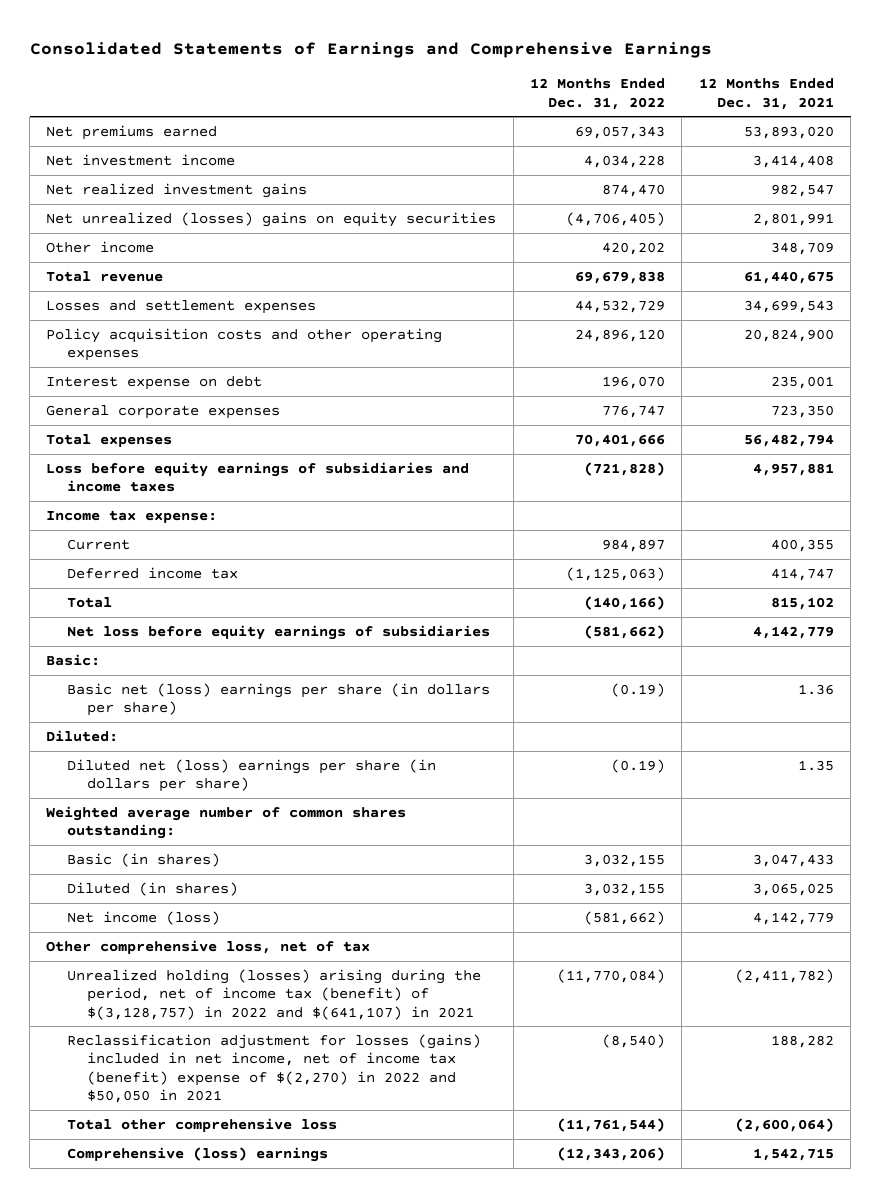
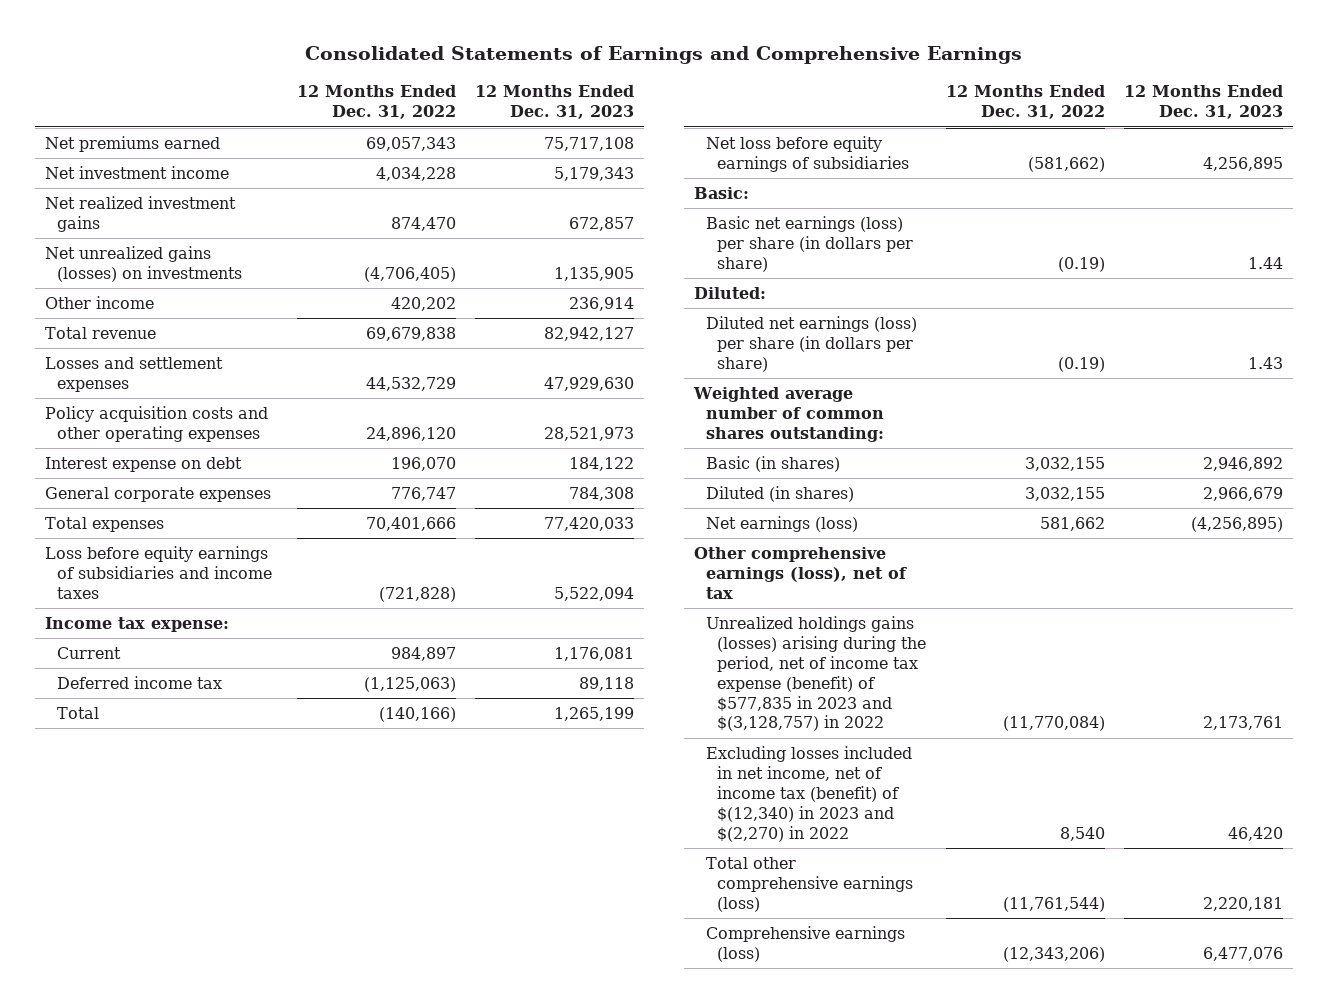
- | 12 Months Ended Dec. 31, 2022 | 12 Months Ended Dec. 31, 2021
+ | 12 Months Ended Dec. 31, 2022 | 12 Months Ended Dec. 31, 2023
- Net unrealized (losses) gains on equity securities | (4,706,405) | 2,801,991
+ Net unrealized gains (losses) on investments | (4,706,405) | 1,135,905
- Basic net (loss) earnings per share (in dollars per share) | (0.19) | 1.36
+ Basic net earnings (loss) per share (in dollars per share) | (0.19) | 1.44
- Diluted net (loss) earnings per share (in dollars per share) | (0.19) | 1.35
+ Diluted net earnings (loss) per share (in dollars per share) | (0.19) | 1.43
- Net income (loss) | (581,662) | 4,142,779
- Other comprehensive loss, net of tax
- Unrealized holding (losses) arising during the period, net of income tax (benefit) of $(3,128,757) in 2022 and $(641,107) in 2021 | (11,770,084) | (2,411,782)
- Reclassification adjustment for losses (gains) included in net income, net of income tax (benefit) expense of $(2,270) in 2022 and $50,050 in 2021 | (8,540) | 188,282
- Total other comprehensive loss | (11,761,544) | (2,600,064)
- Comprehensive (loss) earnings | (12,343,206) | 1,542,715
+ Net earnings (loss) | 581,662 | (4,256,895)
+ Other comprehensive earnings (loss), net of tax
+ Unrealized holdings gains (losses) arising during the period, net of income tax expense (benefit) of $577,835 in 2023 and $(3,128,757) in 2022 | (11,770,084) | 2,173,761
+ Excluding losses included in net income, net of income tax (benefit) of $(12,340) in 2023 and $(2,270) in 2022 | 8,540 | 46,420
+ Total other comprehensive earnings (loss) | (11,761,544) | 2,220,181
+ Comprehensive earnings (loss) | (12,343,206) | 6,477,076

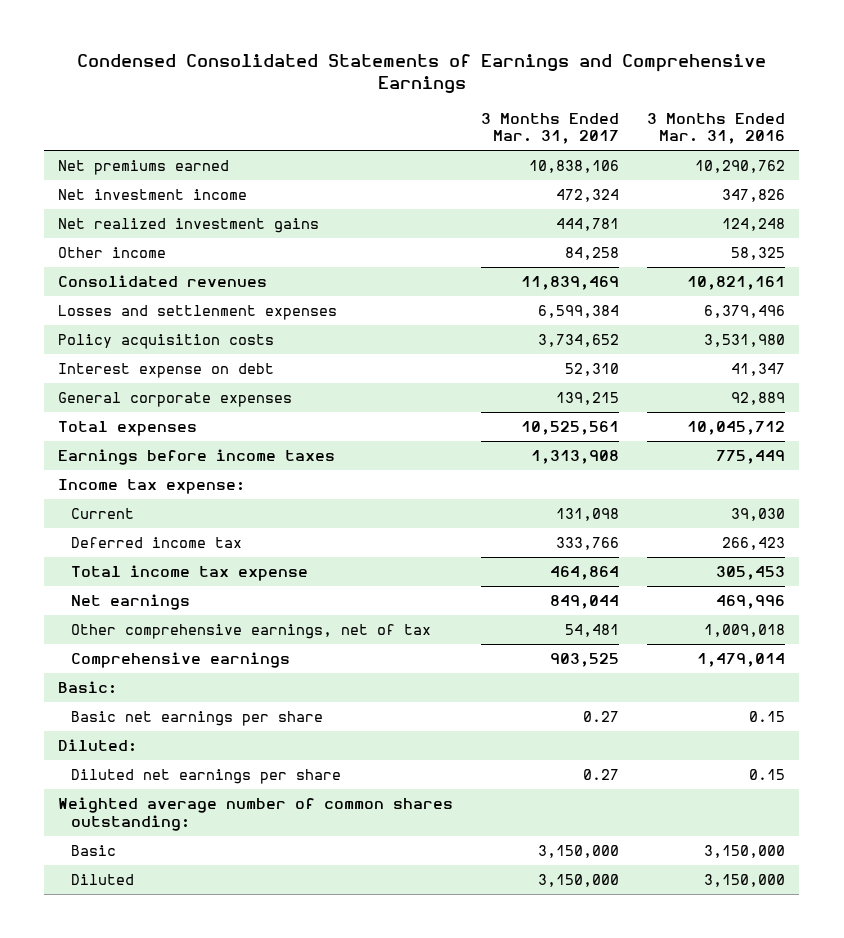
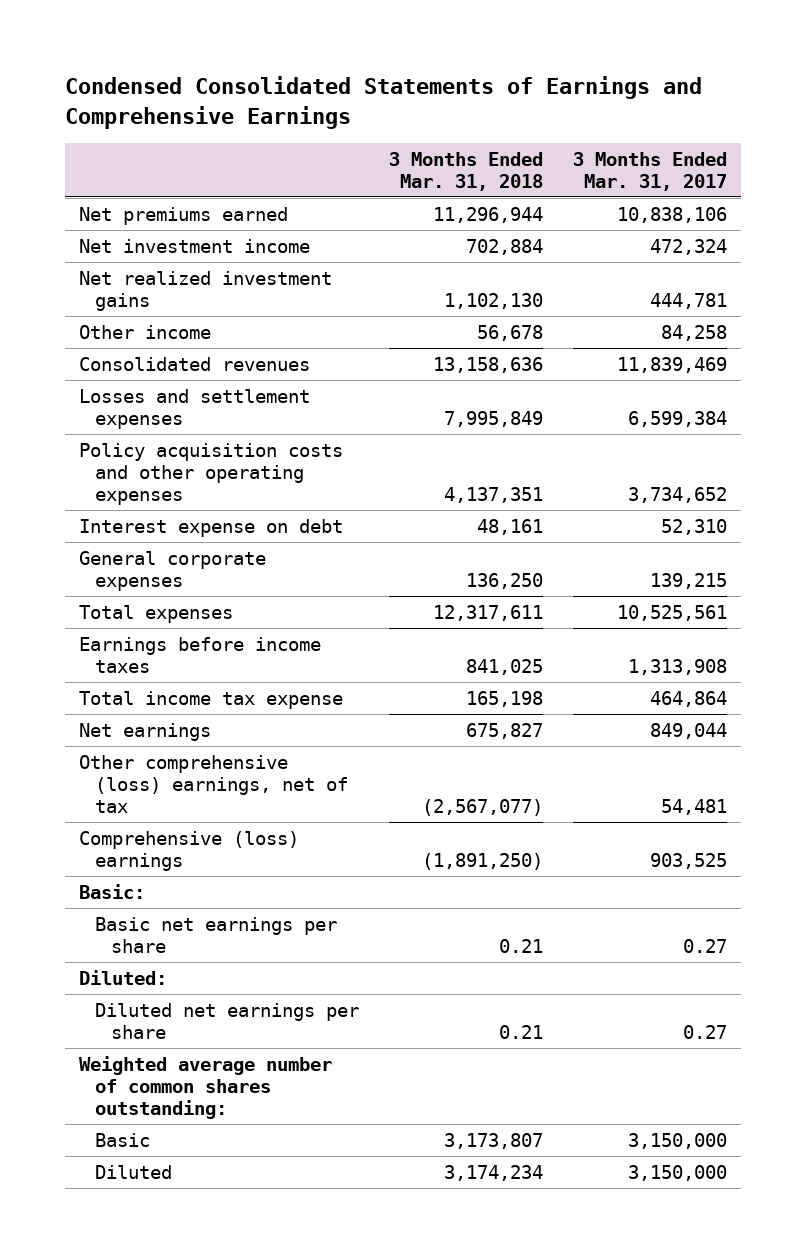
- | 3 Months Ended Mar. 31, 2017 | 3 Months Ended Mar. 31, 2016
+ | 3 Months Ended Mar. 31, 2018 | 3 Months Ended Mar. 31, 2017
- Losses and settlenment expenses | 6,599,384 | 6,379,496
- Policy acquisition costs | 3,734,652 | 3,531,980
+ Losses and settlement expenses | 7,995,849 | 6,599,384
+ Policy acquisition costs and other operating expenses | 4,137,351 | 3,734,652
- Income tax expense:
- Current | 131,098 | 39,030
- Deferred income tax | 333,766 | 266,423
- Other comprehensive earnings, net of tax | 54,481 | 1,009,018
- Comprehensive earnings | 903,525 | 1,479,014
+ Other comprehensive (loss) earnings, net of tax | (2,567,077) | 54,481
+ Comprehensive (loss) earnings | (1,891,250) | 903,525

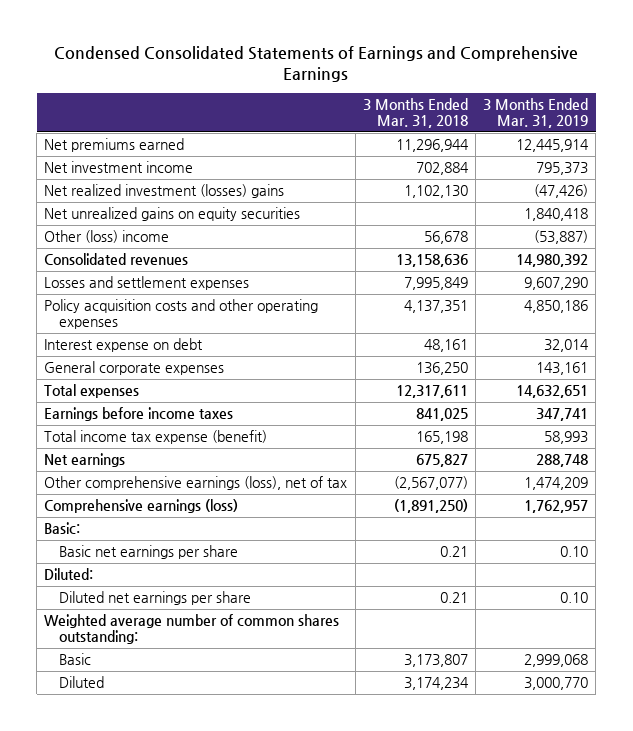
- | 3 Months Ended Mar. 31, 2018 | 3 Months Ended Mar. 31, 2017
+ | 3 Months Ended Mar. 31, 2018 | 3 Months Ended Mar. 31, 2019
- Net realized investment gains | 1,102,130 | 444,781
- Other income | 56,678 | 84,258
+ Net realized investment (losses) gains | 1,102,130 | (47,426)
+ Net unrealized gains on equity securities | | 1,840,418
+ Other (loss) income | 56,678 | (53,887)
- Total income tax expense | 165,198 | 464,864
+ Total income tax expense (benefit) | 165,198 | 58,993
- Other comprehensive (loss) earnings, net of tax | (2,567,077) | 54,481
- Comprehensive (loss) earnings | (1,891,250) | 903,525
+ Other comprehensive earnings (loss), net of tax | (2,567,077) | 1,474,209
+ Comprehensive earnings (loss) | (1,891,250) | 1,762,957

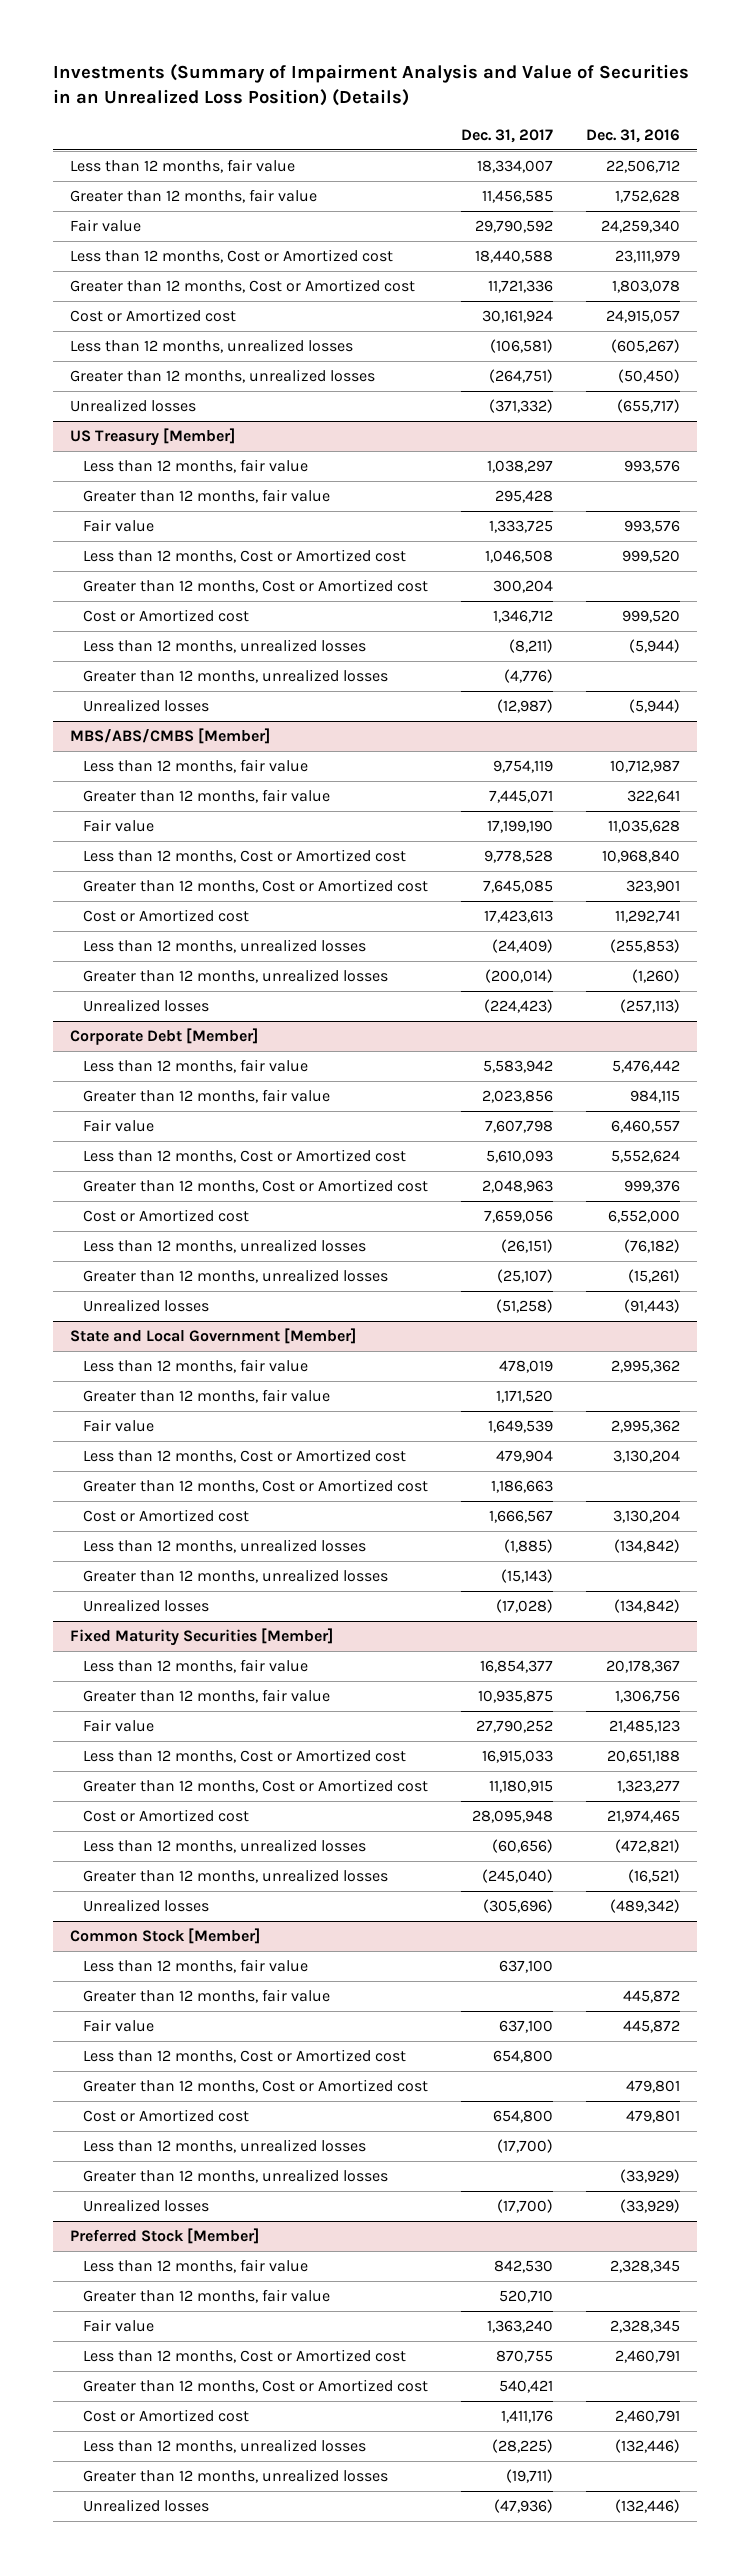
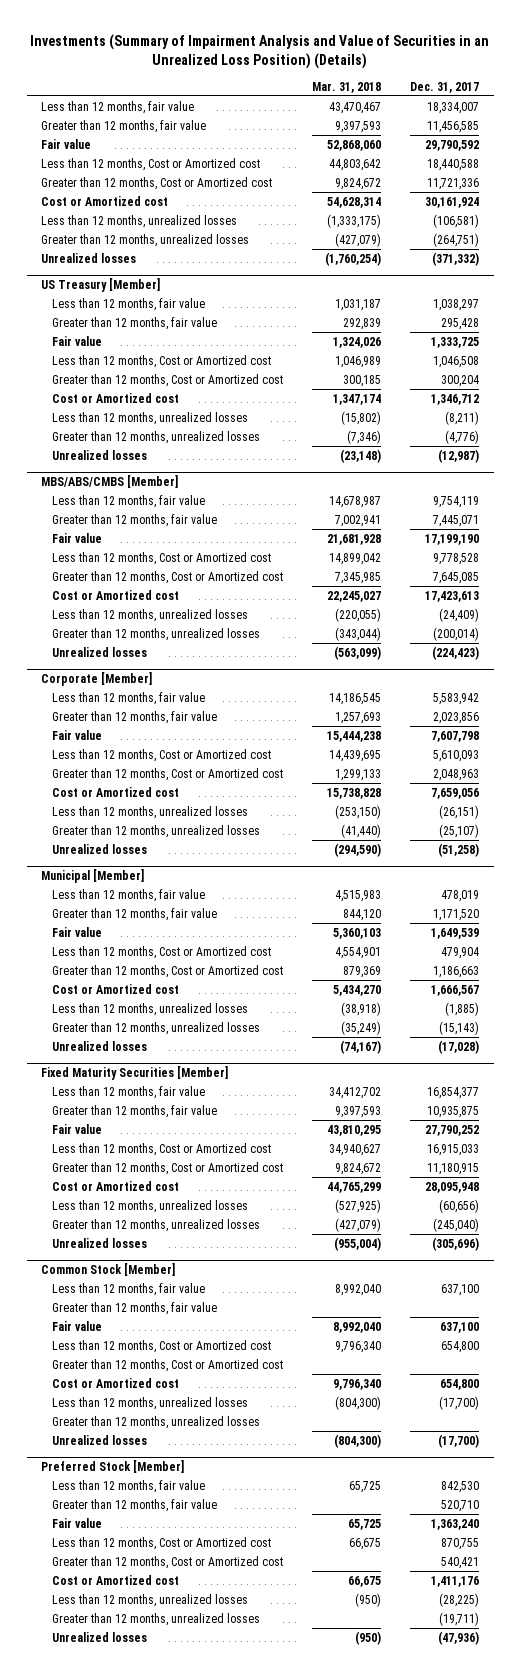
- | Dec. 31, 2017 | Dec. 31, 2016
+ | Mar. 31, 2018 | Dec. 31, 2017
- Corporate Debt [Member]
+ Corporate [Member]
- State and Local Government [Member]
+ Municipal [Member]

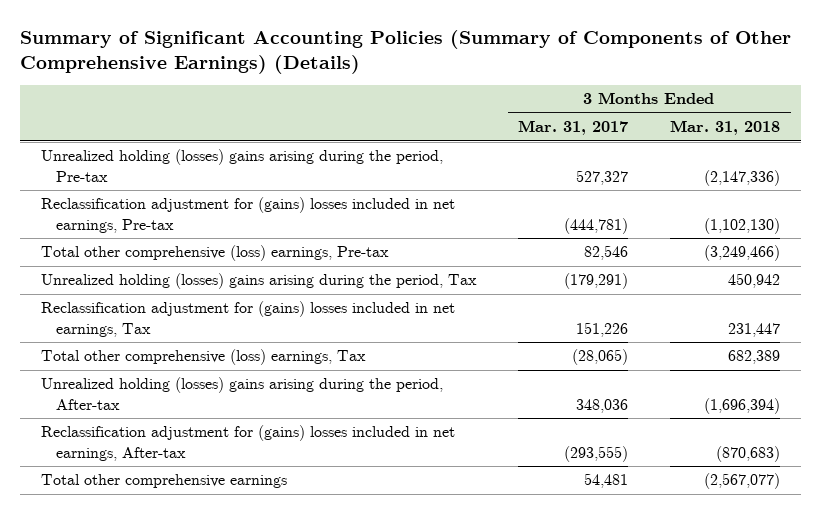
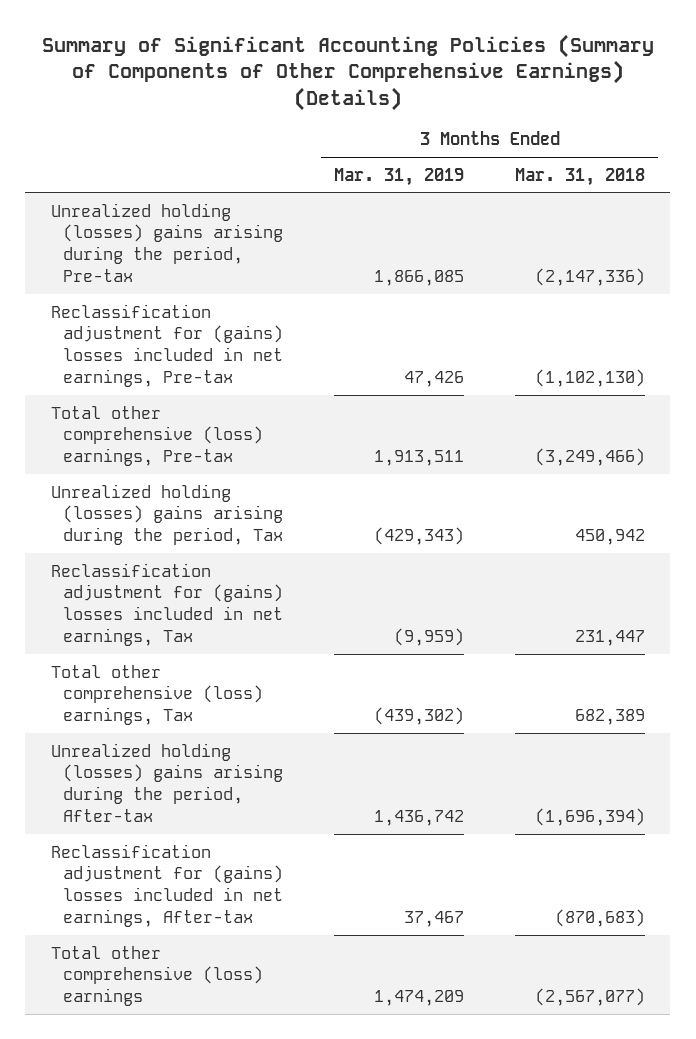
- | 3 Months Ended Mar. 31, 2017 | 3 Months Ended Mar. 31, 2018
+ | 3 Months Ended Mar. 31, 2019 | 3 Months Ended Mar. 31, 2018
- Total other comprehensive earnings | 54,481 | (2,567,077)
+ Total other comprehensive (loss) earnings | 1,474,209 | (2,567,077)

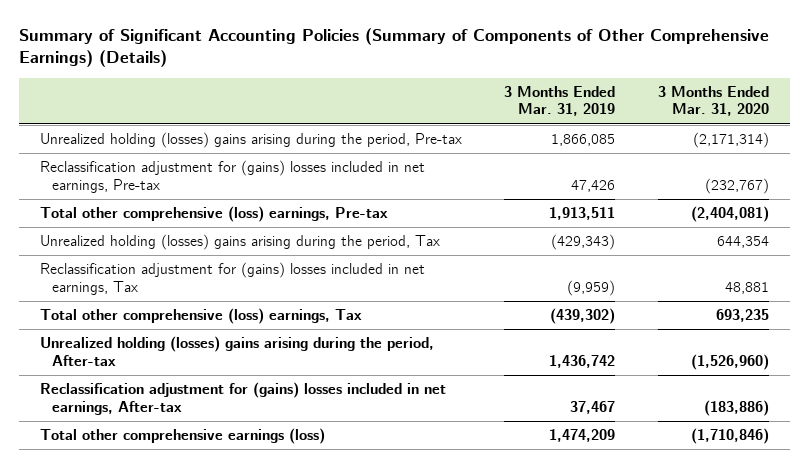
- | 3 Months Ended Mar. 31, 2019 | 3 Months Ended Mar. 31, 2018
+ | 3 Months Ended Mar. 31, 2019 | 3 Months Ended Mar. 31, 2020
- Total other comprehensive (loss) earnings | 1,474,209 | (2,567,077)
+ Total other comprehensive earnings (loss) | 1,474,209 | (1,710,846)

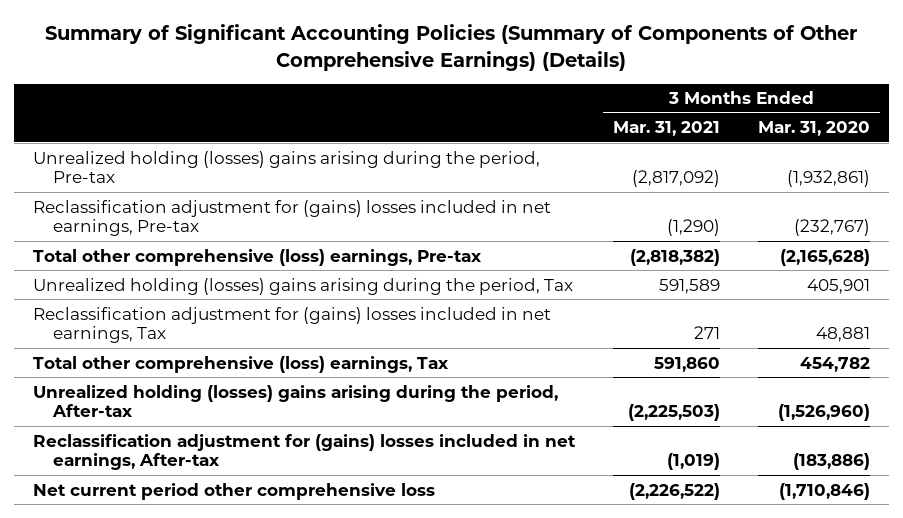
- | 3 Months Ended Mar. 31, 2019 | 3 Months Ended Mar. 31, 2020
+ | 3 Months Ended Mar. 31, 2021 | 3 Months Ended Mar. 31, 2020
- Unrealized holding (losses) gains arising during the period, Pre-tax | 1,866,085 | (2,171,314)
+ Unrealized holding (losses) gains arising during the period, Pre-tax | (2,817,092) | (1,932,861)
- Total other comprehensive (loss) earnings, Pre-tax | 1,913,511 | (2,404,081)
- Unrealized holding (losses) gains arising during the period, Tax | (429,343) | 644,354
+ Total other comprehensive (loss) earnings, Pre-tax | (2,818,382) | (2,165,628)
+ Unrealized holding (losses) gains arising during the period, Tax | 591,589 | 405,901
- Total other comprehensive (loss) earnings, Tax | (439,302) | 693,235
+ Total other comprehensive (loss) earnings, Tax | 591,860 | 454,782
- Total other comprehensive earnings (loss) | 1,474,209 | (1,710,846)
+ Net current period other comprehensive loss | (2,226,522) | (1,710,846)

